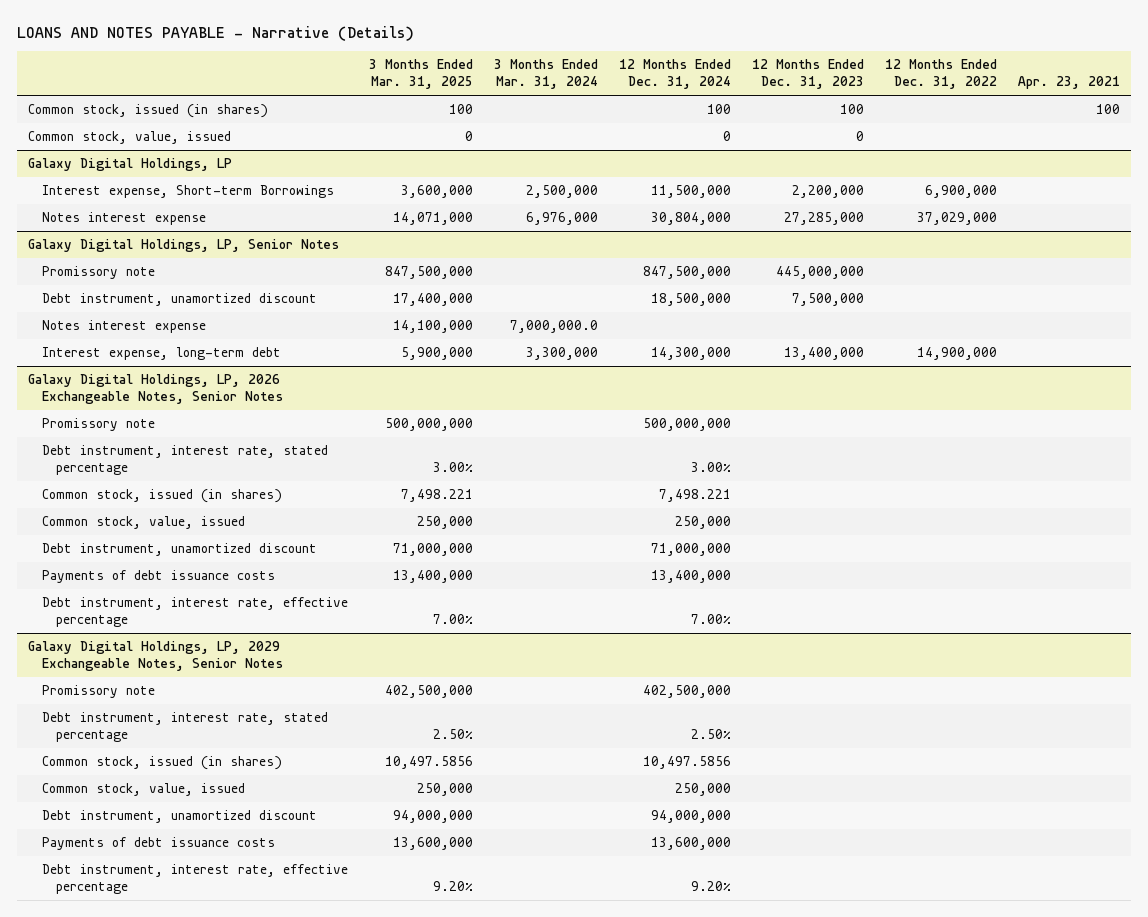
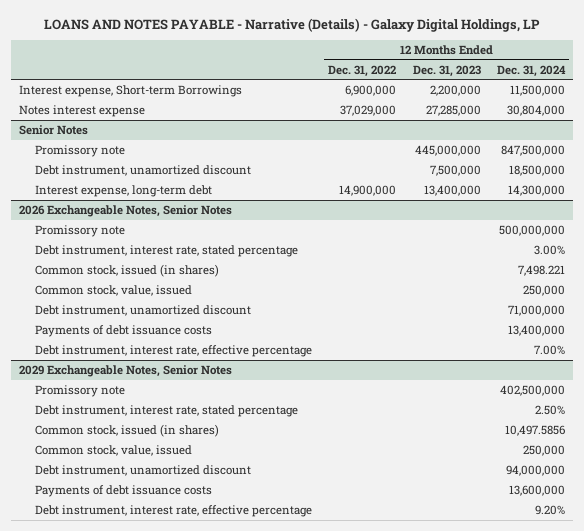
- LOANS AND NOTES PAYABLE - Narrative (Details)
+ LOANS AND NOTES PAYABLE - Narrative (Details) - Galaxy Digital Holdings, LP
- | 3 Months Ended Mar. 31, 2025 | 3 Months Ended Mar. 31, 2024 | 12 Months Ended Dec. 31, 2024 | 12 Months Ended Dec. 31, 2023 | 12 Months Ended Dec. 31, 2022 | Apr. 23, 2021
+ | 12 Months Ended Dec. 31, 2022 | 12 Months Ended Dec. 31, 2023 | 12 Months Ended Dec. 31, 2024
- Common stock, issued (in shares) | 100 | | 100 | 100 | | 100
- Common stock, value, issued | 0 | | 0 | 0 | |
- Galaxy Digital Holdings, LP
- Galaxy Digital Holdings, LP, Senior Notes
+ Senior Notes
- Notes interest expense | 14,100,000 | 7,000,000.0 | | | |
- Galaxy Digital Holdings, LP, 2026 Exchangeable Notes, Senior Notes
+ 2026 Exchangeable Notes, Senior Notes
- Galaxy Digital Holdings, LP, 2029 Exchangeable Notes, Senior Notes
+ 2029 Exchangeable Notes, Senior Notes

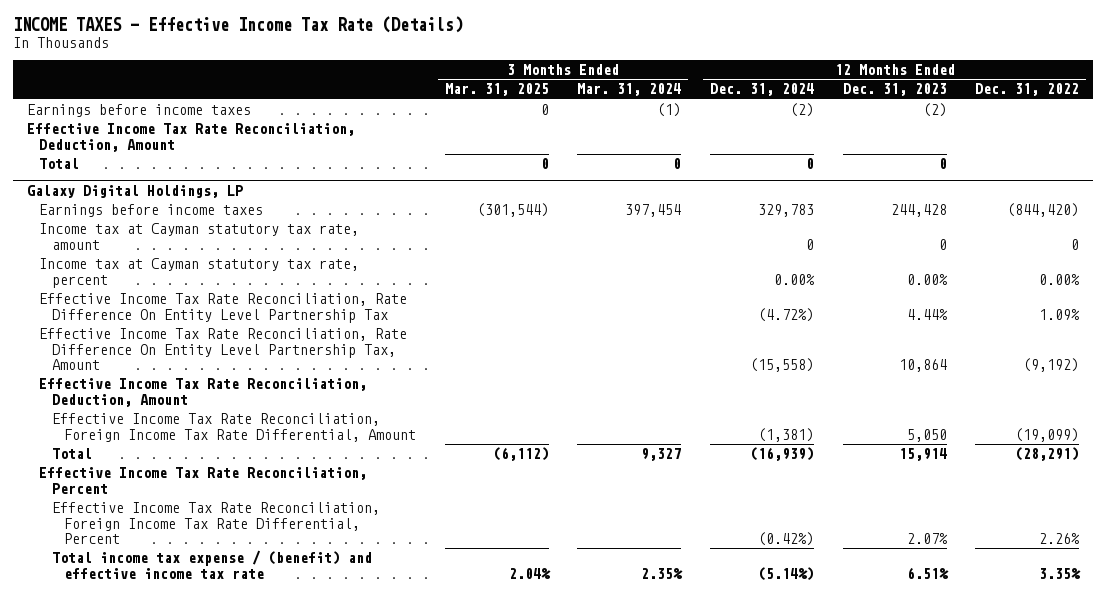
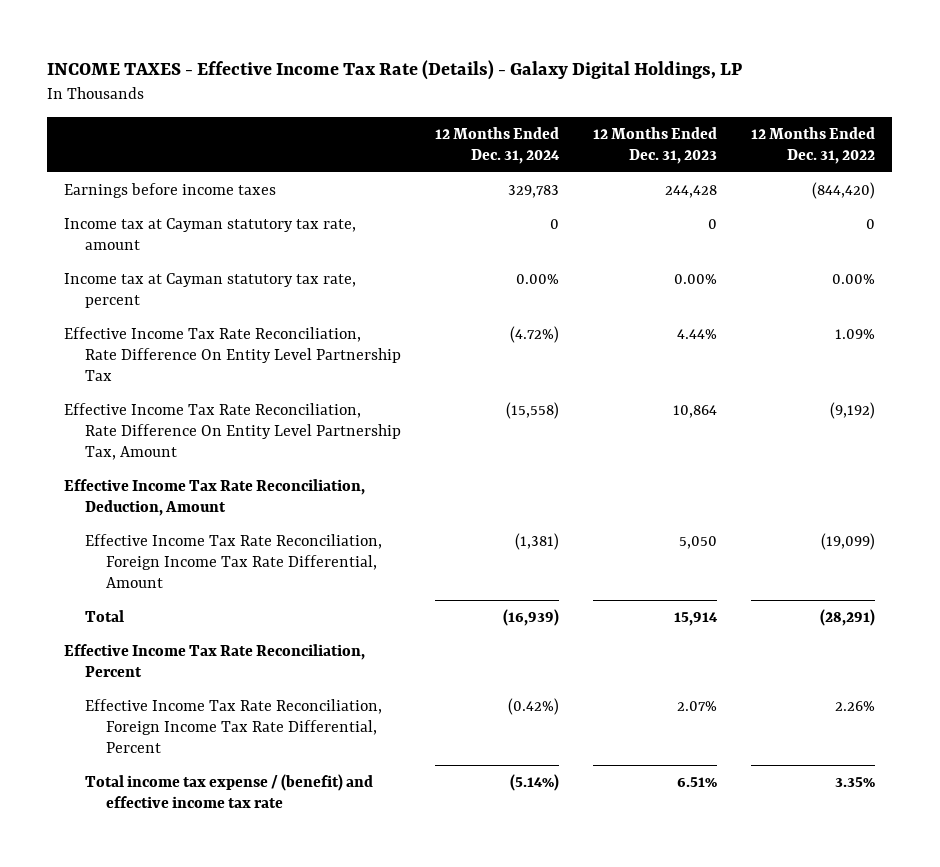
- INCOME TAXES - Effective Income Tax Rate (Details)
+ INCOME TAXES - Effective Income Tax Rate (Details) - Galaxy Digital Holdings, LP
- | 3 Months Ended Mar. 31, 2025 | 3 Months Ended Mar. 31, 2024 | 12 Months Ended Dec. 31, 2024 | 12 Months Ended Dec. 31, 2023 | 12 Months Ended Dec. 31, 2022
+ | 12 Months Ended Dec. 31, 2024 | 12 Months Ended Dec. 31, 2023 | 12 Months Ended Dec. 31, 2022
- Earnings before income taxes | 0 | (1) | (2) | (2) |
- Effective Income Tax Rate Reconciliation, Deduction, Amount
- Total | 0 | 0 | 0 | 0 |
- Galaxy Digital Holdings, LP

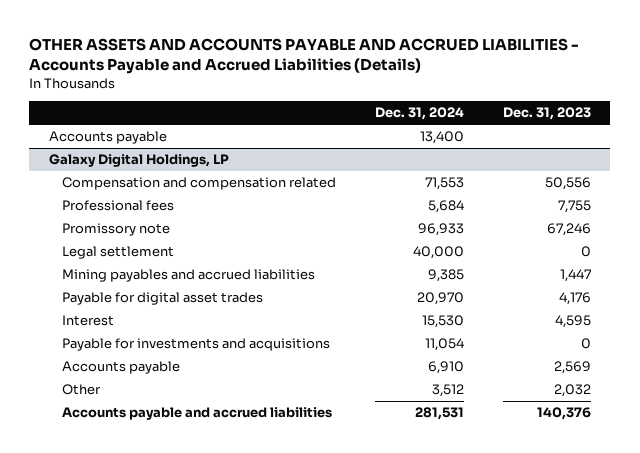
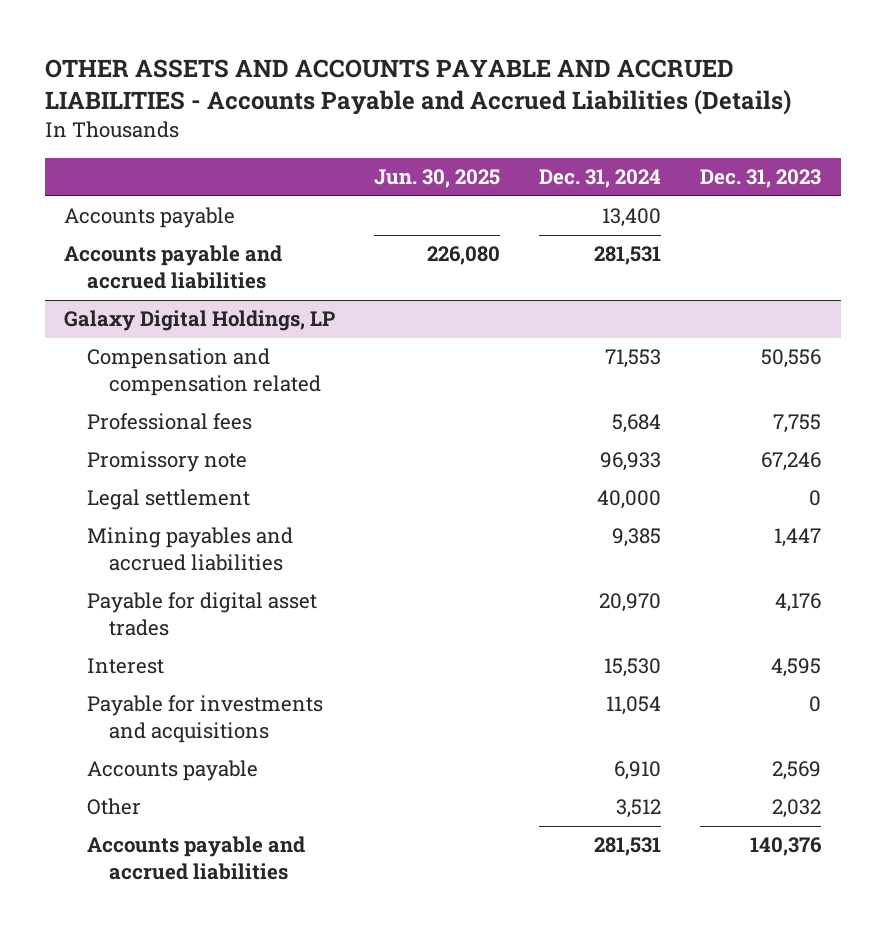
- | Dec. 31, 2024 | Dec. 31, 2023
+ | Jun. 30, 2025 | Dec. 31, 2024 | Dec. 31, 2023
+ Accounts payable and accrued liabilities | 226,080 | 281,531 |

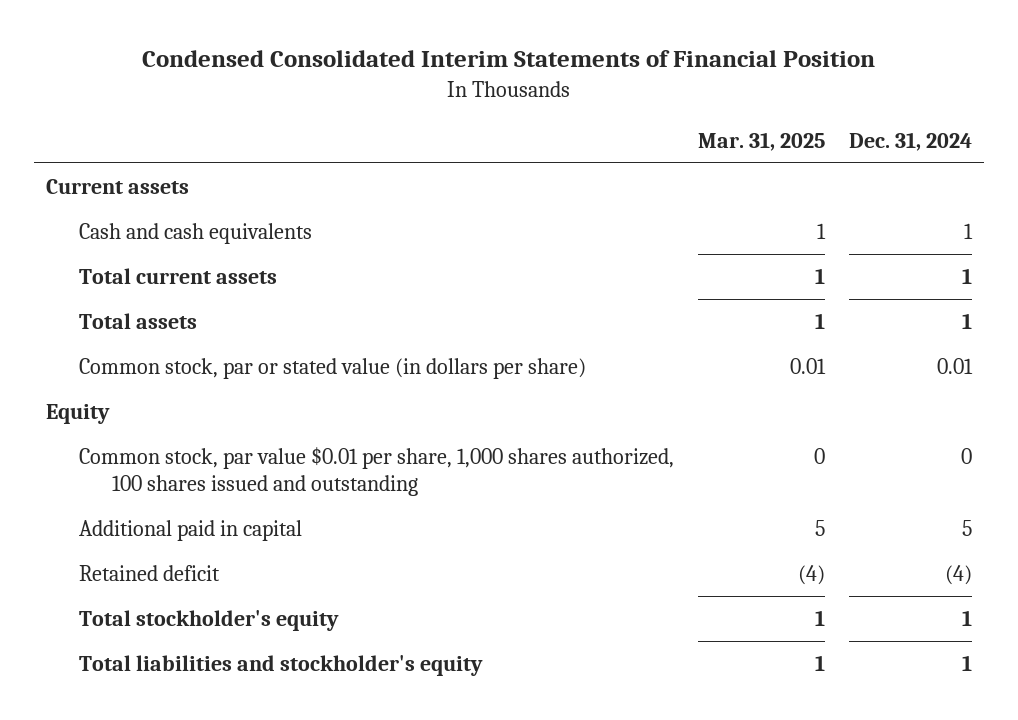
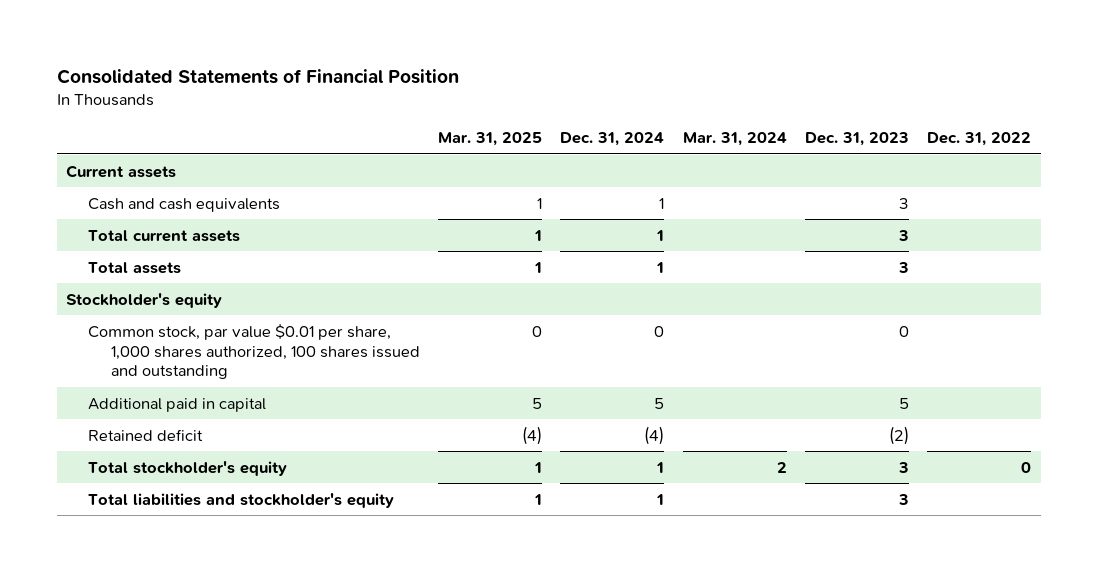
- Condensed Consolidated Interim Statements of Financial Position
+ Consolidated Statements of Financial Position
- | Mar. 31, 2025 | Dec. 31, 2024
+ | Mar. 31, 2025 | Dec. 31, 2024 | Mar. 31, 2024 | Dec. 31, 2023 | Dec. 31, 2022
- Common stock, par or stated value (in dollars per share) | 0.01 | 0.01
- Equity
+ Stockholder's equity

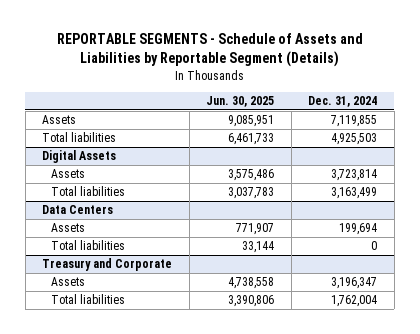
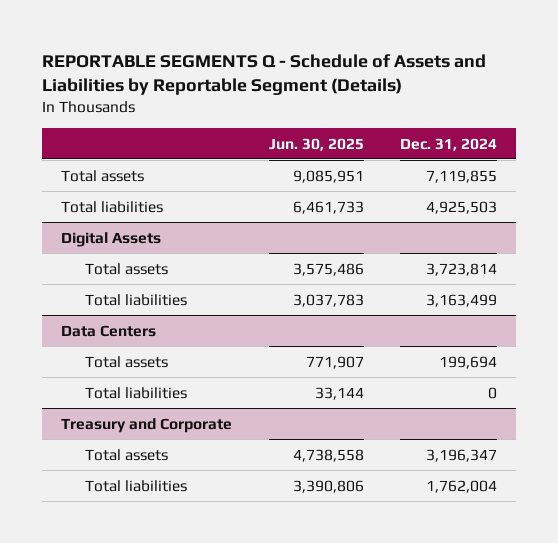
- REPORTABLE SEGMENTS - Schedule of Assets and Liabilities by Reportable Segment (Details)
+ REPORTABLE SEGMENTS Q - Schedule of Assets and Liabilities by Reportable Segment (Details)
- Assets | 9,085,951 | 7,119,855
+ Total assets | 9,085,951 | 7,119,855
@ Digital Assets
- Assets | 3,575,486 | 3,723,814
+ Total assets | 3,575,486 | 3,723,814
@ Data Centers
- Assets | 771,907 | 199,694
+ Total assets | 771,907 | 199,694
@ Treasury and Corporate
- Assets | 4,738,558 | 3,196,347
+ Total assets | 4,738,558 | 3,196,347

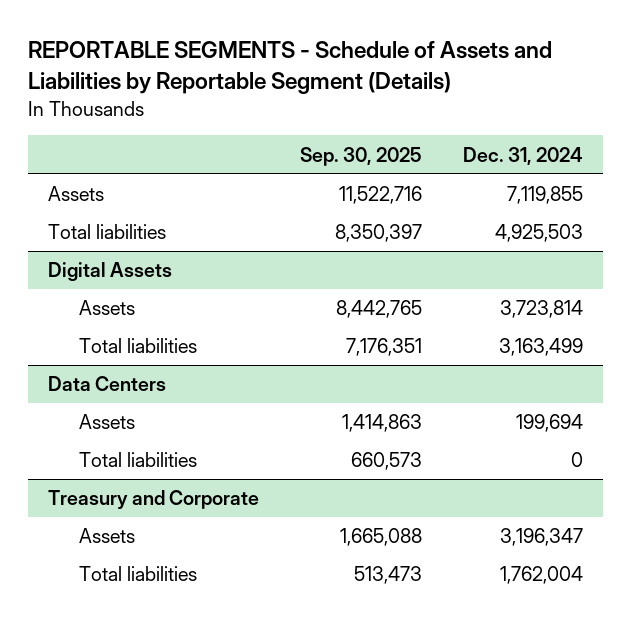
- REPORTABLE SEGMENTS Q - Schedule of Assets and Liabilities by Reportable Segment (Details)
+ REPORTABLE SEGMENTS - Schedule of Assets and Liabilities by Reportable Segment (Details)
- | Jun. 30, 2025 | Dec. 31, 2024
+ | Sep. 30, 2025 | Dec. 31, 2024
- Total assets | 9,085,951 | 7,119,855
+ Assets | 11,522,716 | 7,119,855
@ Digital Assets
- Total assets | 3,575,486 | 3,723,814
+ Assets | 8,442,765 | 3,723,814
@ Data Centers
- Total assets | 771,907 | 199,694
+ Assets | 1,414,863 | 199,694
@ Treasury and Corporate
- Total assets | 4,738,558 | 3,196,347
+ Assets | 1,665,088 | 3,196,347

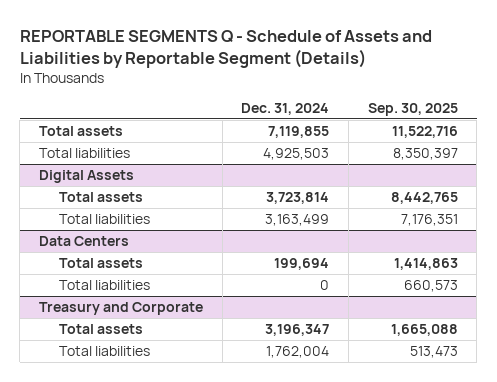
- REPORTABLE SEGMENTS - Schedule of Assets and Liabilities by Reportable Segment (Details)
+ REPORTABLE SEGMENTS Q - Schedule of Assets and Liabilities by Reportable Segment (Details)
- | Sep. 30, 2025 | Dec. 31, 2024
+ | Dec. 31, 2024 | Sep. 30, 2025
- Assets | 11,522,716 | 7,119,855
+ Total assets | 7,119,855 | 11,522,716
@ Digital Assets
- Assets | 8,442,765 | 3,723,814
+ Total assets | 3,723,814 | 8,442,765
@ Data Centers
- Assets | 1,414,863 | 199,694
+ Total assets | 199,694 | 1,414,863
@ Treasury and Corporate
- Assets | 1,665,088 | 3,196,347
+ Total assets | 3,196,347 | 1,665,088

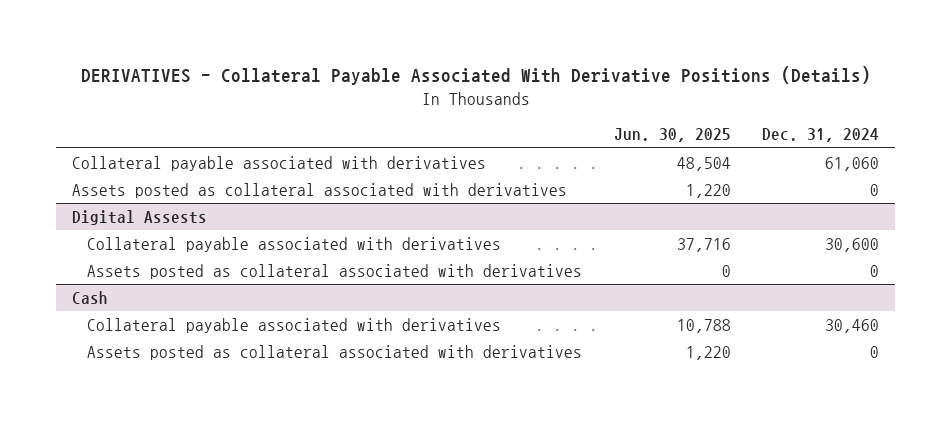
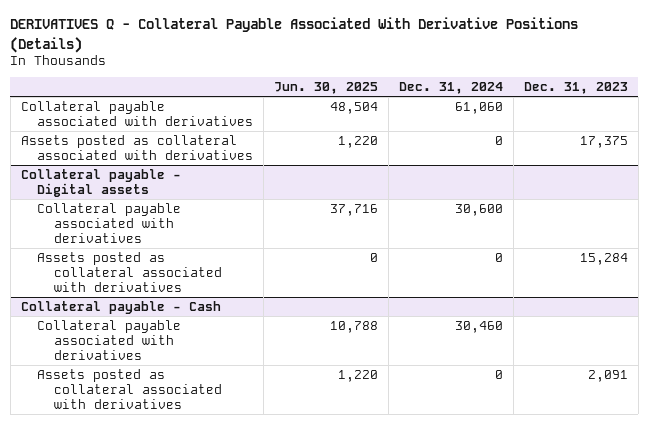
- DERIVATIVES - Collateral Payable Associated With Derivative Positions (Details)
+ DERIVATIVES Q - Collateral Payable Associated With Derivative Positions (Details)
- | Jun. 30, 2025 | Dec. 31, 2024
+ | Jun. 30, 2025 | Dec. 31, 2024 | Dec. 31, 2023
- Digital Assests
+ Collateral payable - Digital assets
- Cash
+ Collateral payable - Cash

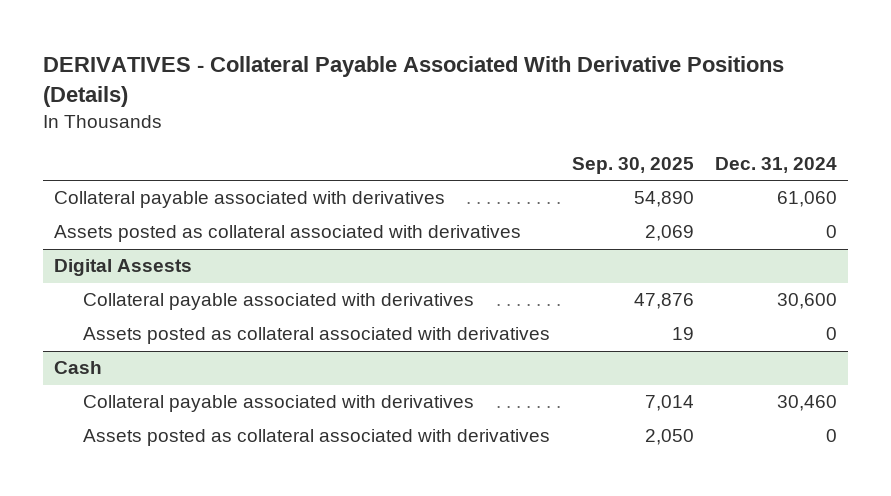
- DERIVATIVES Q - Collateral Payable Associated With Derivative Positions (Details)
+ DERIVATIVES - Collateral Payable Associated With Derivative Positions (Details)
- | Jun. 30, 2025 | Dec. 31, 2024 | Dec. 31, 2023
+ | Sep. 30, 2025 | Dec. 31, 2024
- Collateral payable - Digital assets
+ Digital Assests
- Collateral payable - Cash
+ Cash

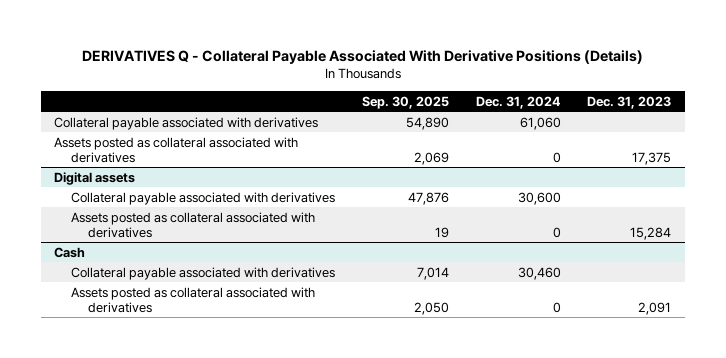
- DERIVATIVES - Collateral Payable Associated With Derivative Positions (Details)
+ DERIVATIVES Q - Collateral Payable Associated With Derivative Positions (Details)
- | Sep. 30, 2025 | Dec. 31, 2024
+ | Sep. 30, 2025 | Dec. 31, 2024 | Dec. 31, 2023
- Digital Assests
+ Digital assets

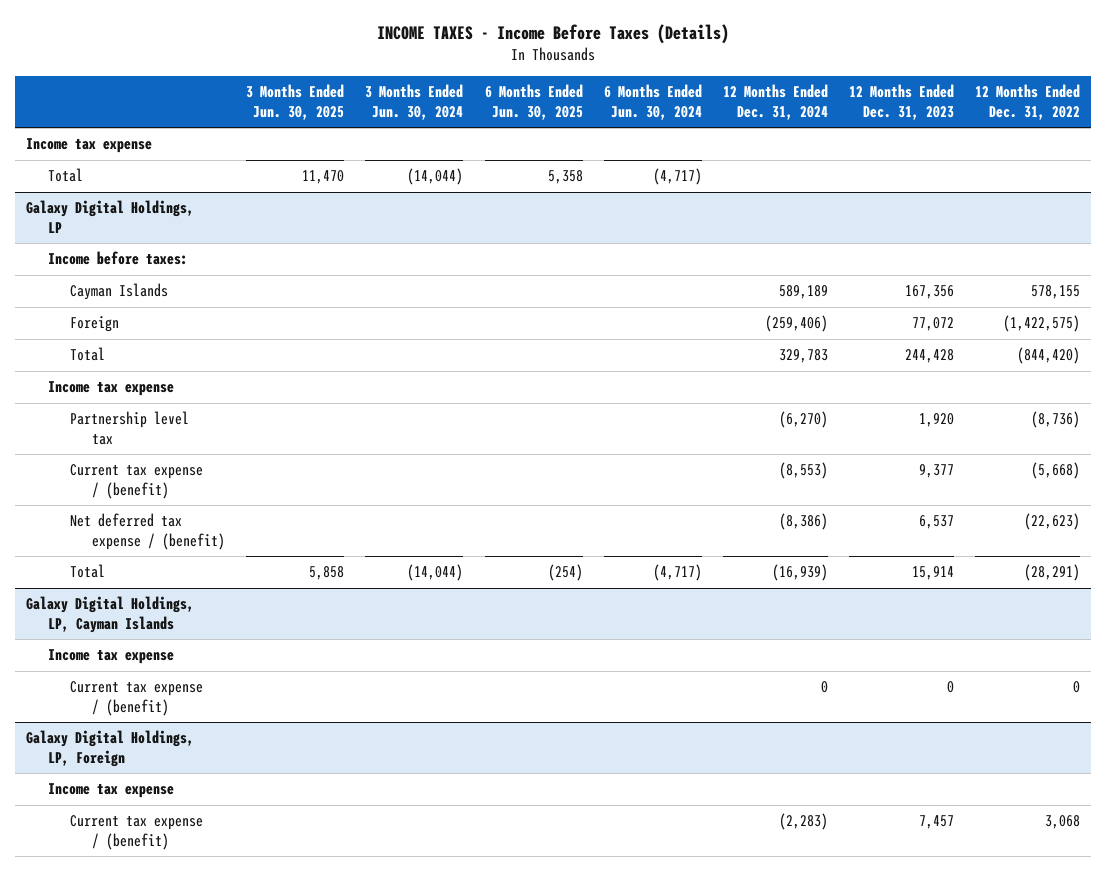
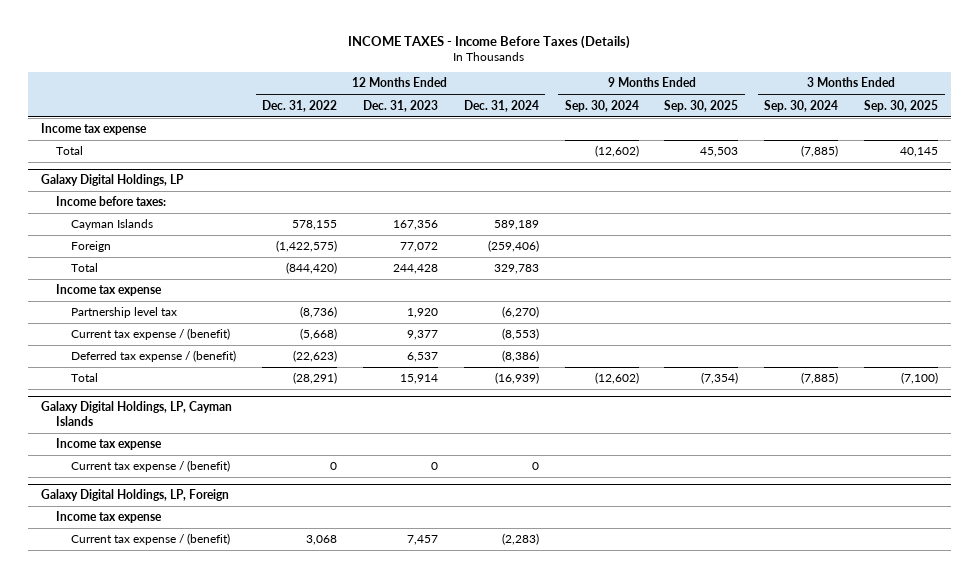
- | 3 Months Ended Jun. 30, 2025 | 3 Months Ended Jun. 30, 2024 | 6 Months Ended Jun. 30, 2025 | 6 Months Ended Jun. 30, 2024 | 12 Months Ended Dec. 31, 2024 | 12 Months Ended Dec. 31, 2023 | 12 Months Ended Dec. 31, 2022
+ | 12 Months Ended Dec. 31, 2022 | 12 Months Ended Dec. 31, 2023 | 12 Months Ended Dec. 31, 2024 | 9 Months Ended Sep. 30, 2024 | 9 Months Ended Sep. 30, 2025 | 3 Months Ended Sep. 30, 2024 | 3 Months Ended Sep. 30, 2025
@ Galaxy Digital Holdings, LP
- Net deferred tax expense / (benefit) | | | | | (8,386) | 6,537 | (22,623)
+ Deferred tax expense / (benefit) | (22,623) | 6,537 | (8,386) | | | |

